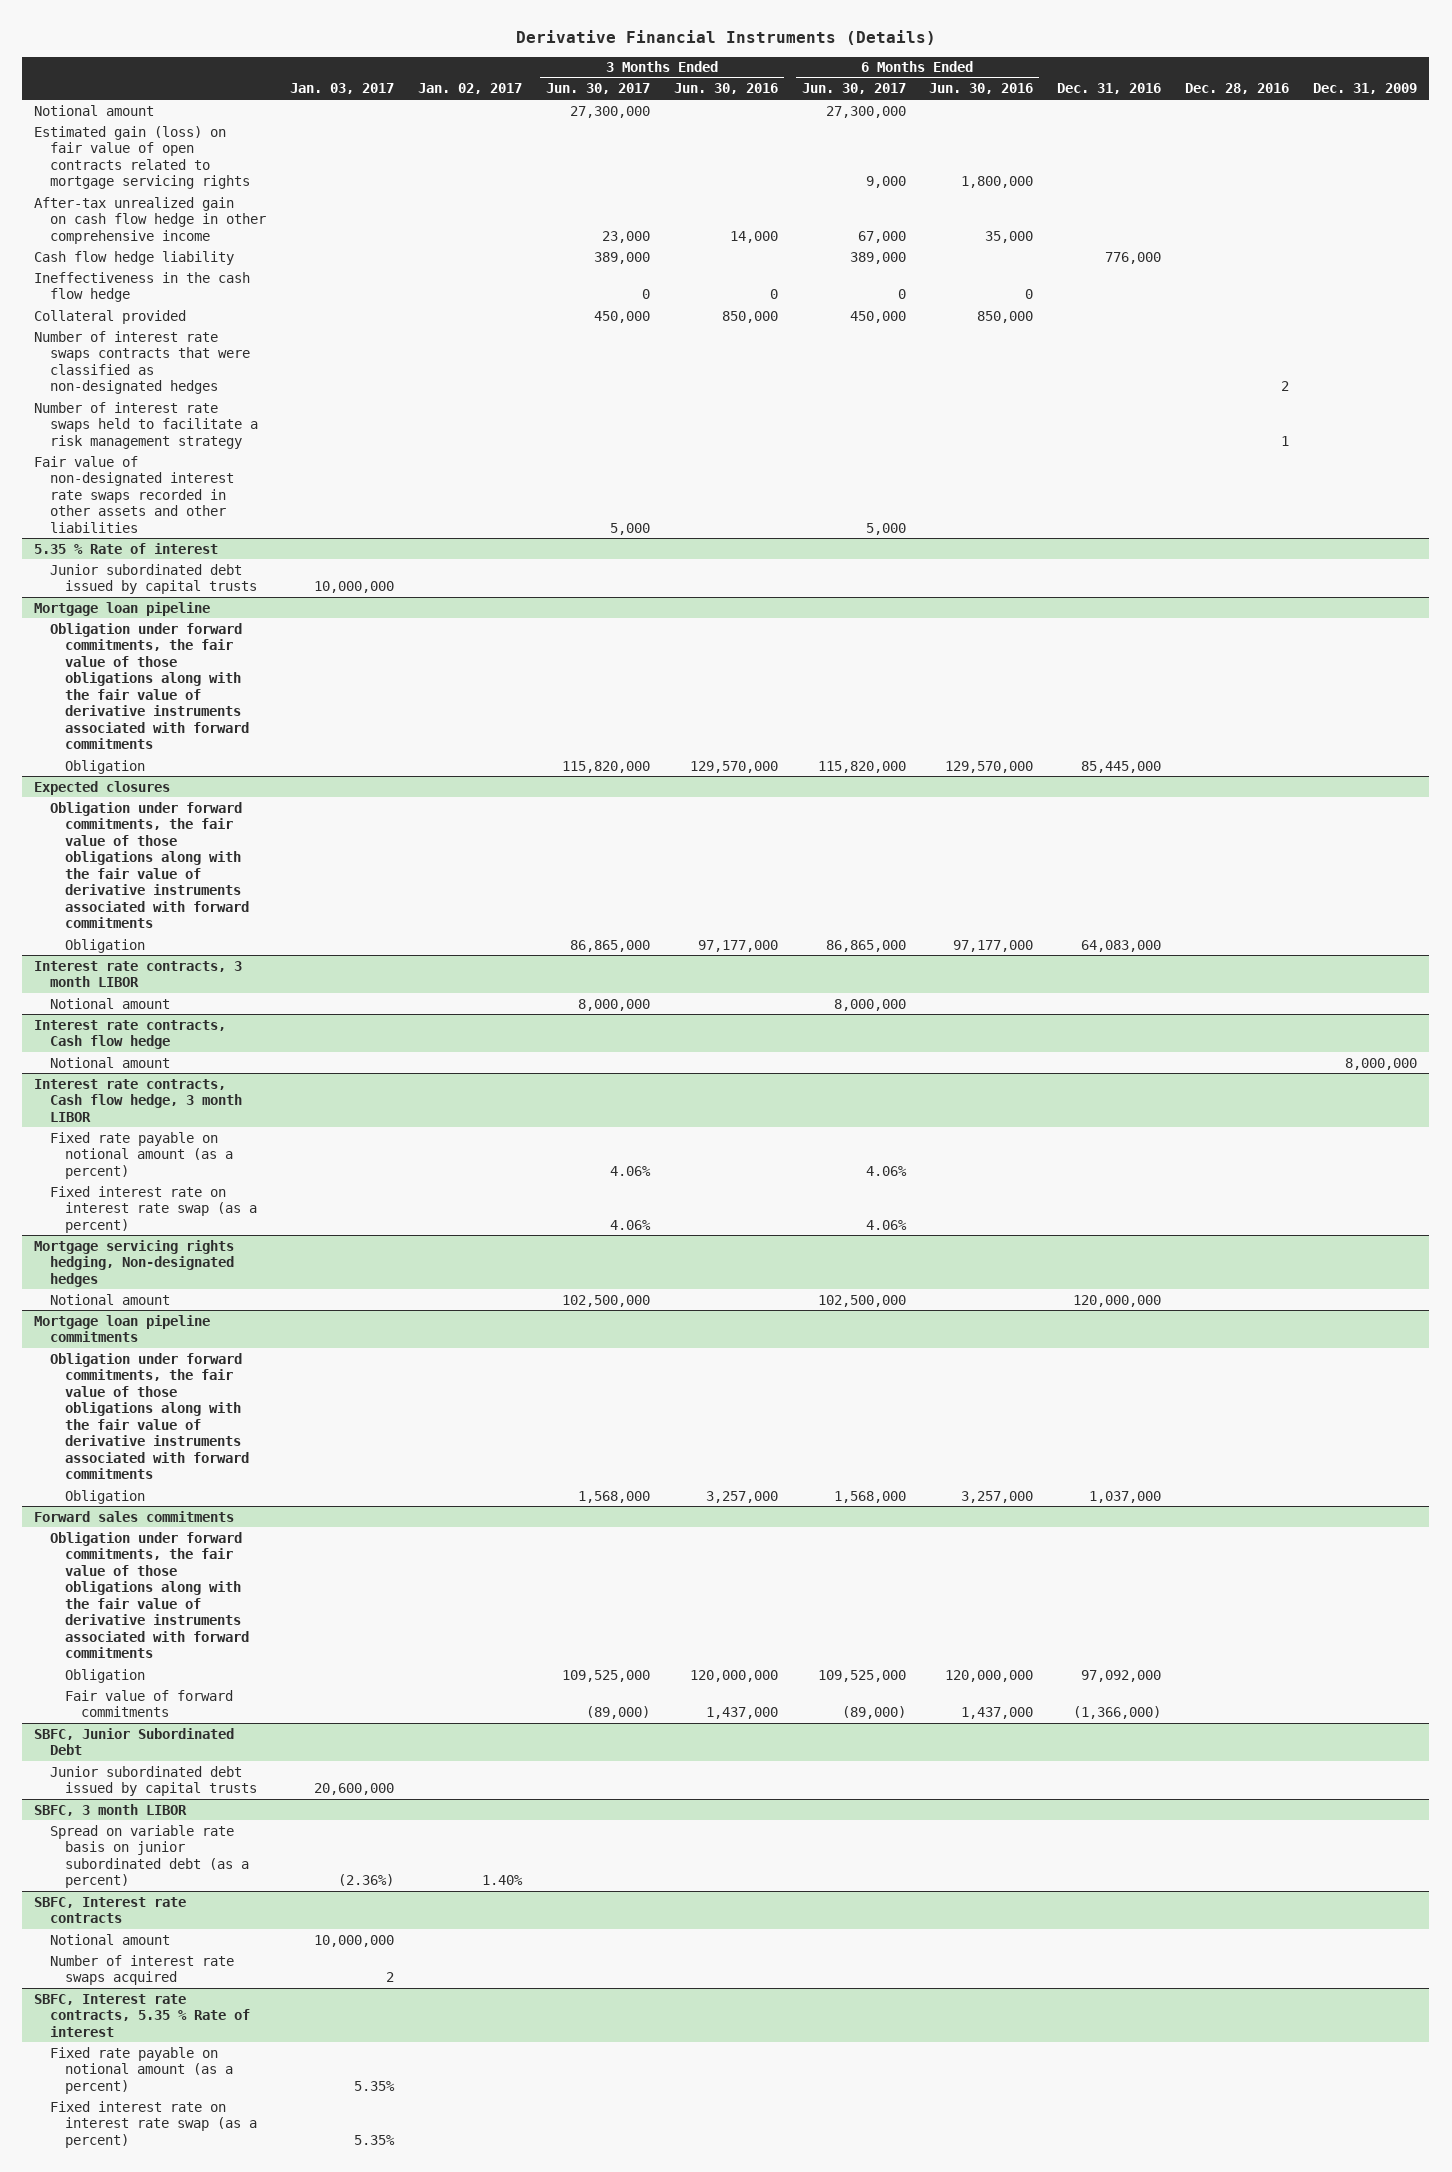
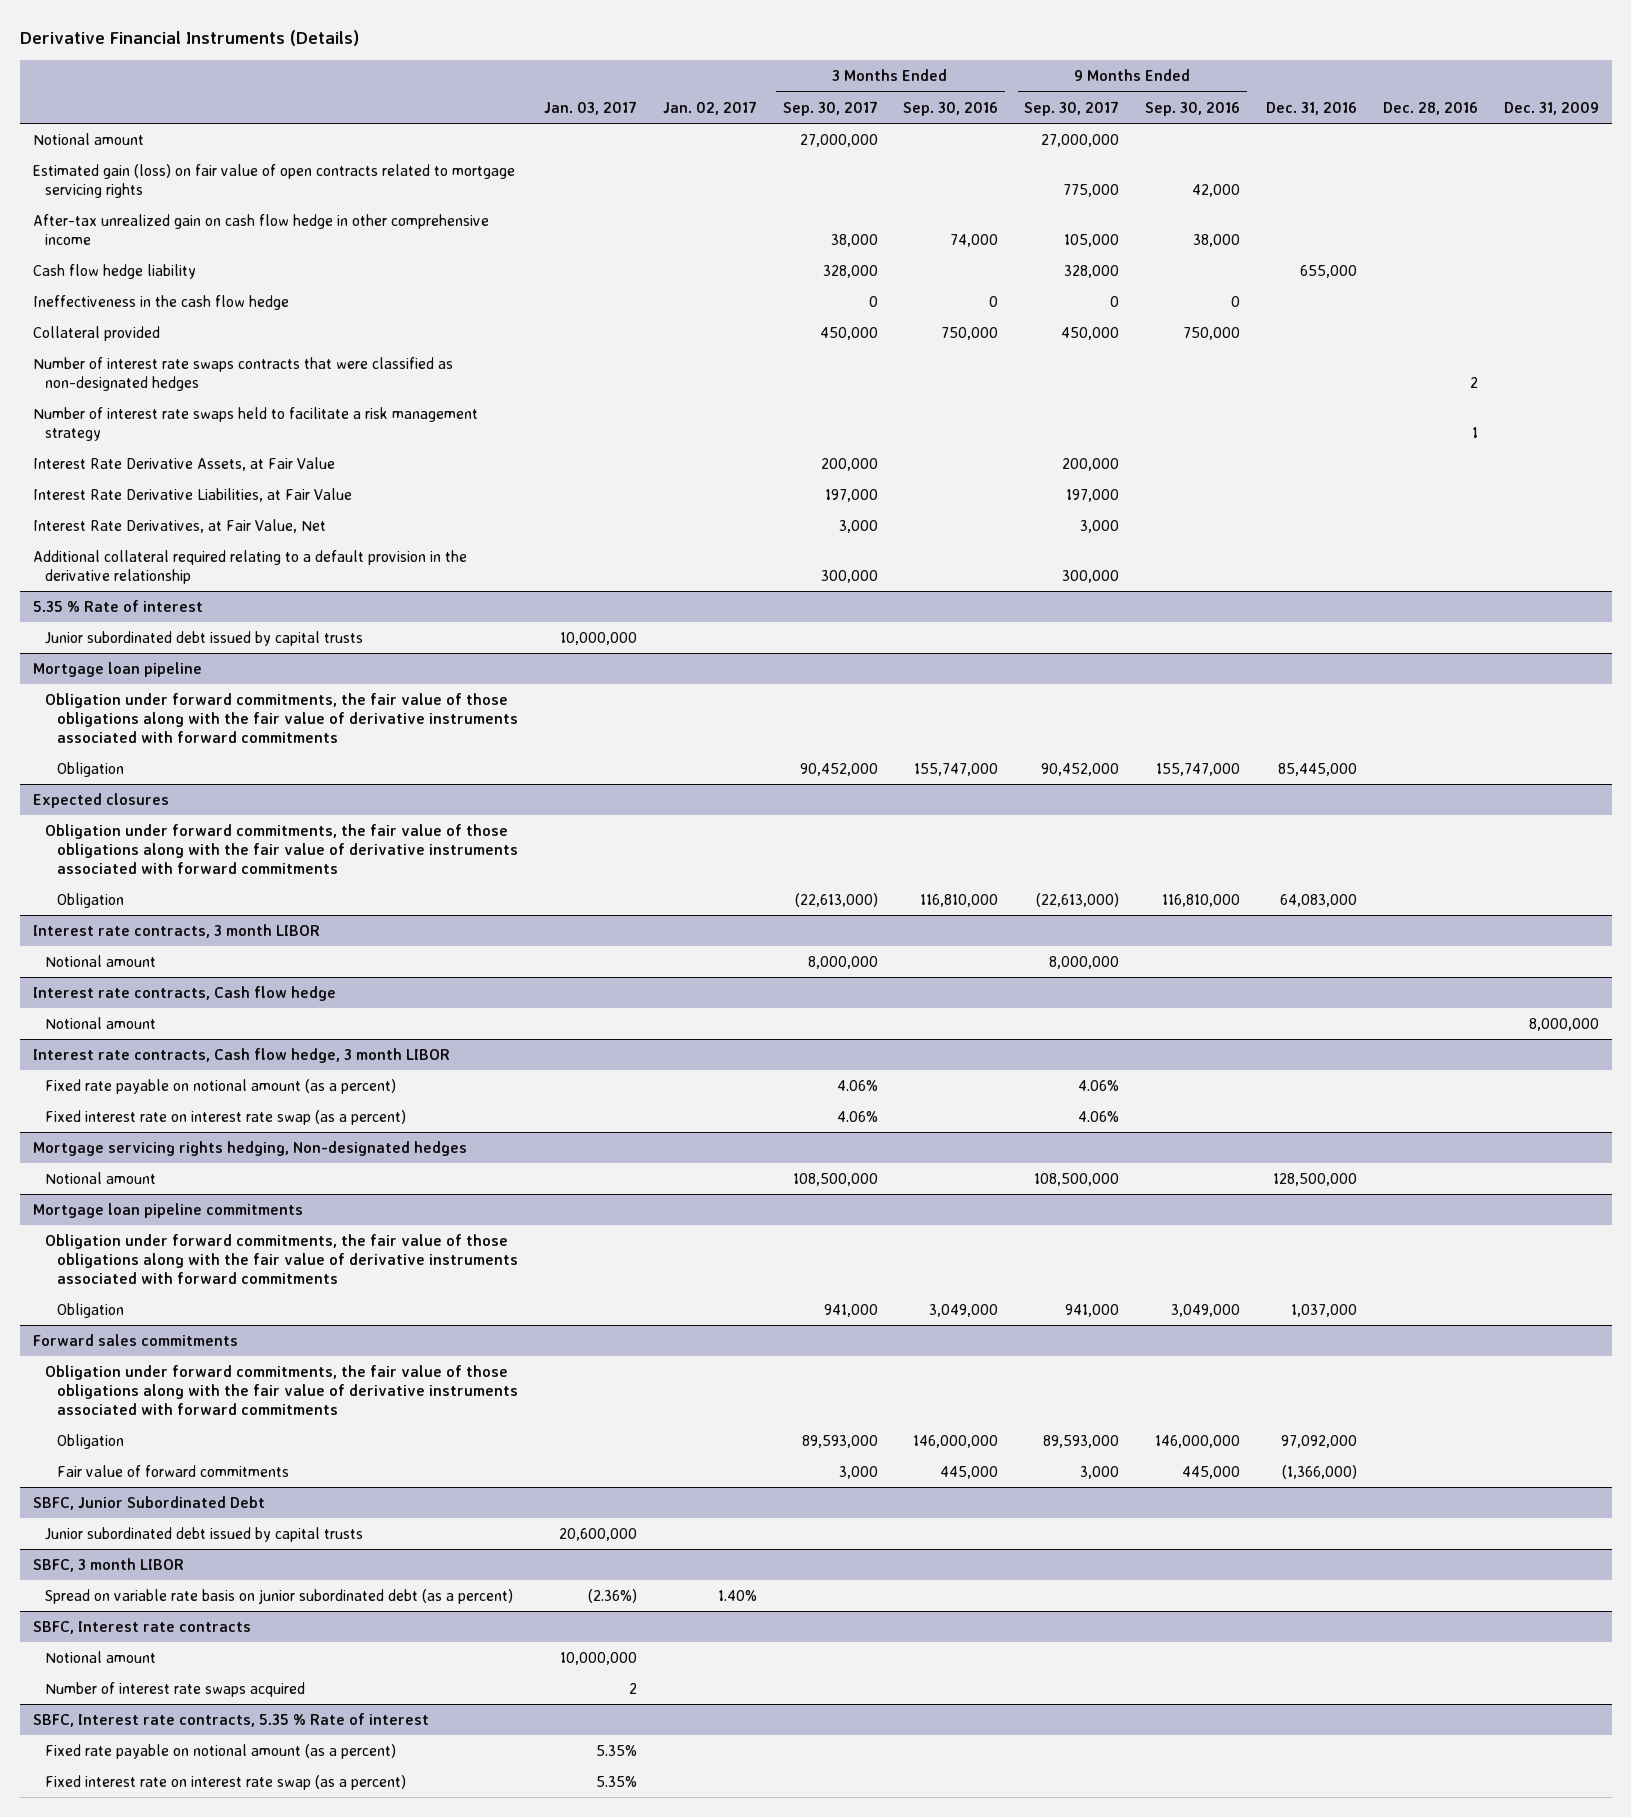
- | Jan. 03, 2017 | Jan. 02, 2017 | 3 Months Ended Jun. 30, 2017 | 3 Months Ended Jun. 30, 2016 | 6 Months Ended Jun. 30, 2017 | 6 Months Ended Jun. 30, 2016 | Dec. 31, 2016 | Dec. 28, 2016 | Dec. 31, 2009
+ | Jan. 03, 2017 | Jan. 02, 2017 | 3 Months Ended Sep. 30, 2017 | 3 Months Ended Sep. 30, 2016 | 9 Months Ended Sep. 30, 2017 | 9 Months Ended Sep. 30, 2016 | Dec. 31, 2016 | Dec. 28, 2016 | Dec. 31, 2009
- Cash flow hedge liability | | | 389,000 | | 389,000 | | 776,000 | |
+ Cash flow hedge liability | | | 328,000 | | 328,000 | | 655,000 | |
- Fair value of non-designated interest rate swaps recorded in other assets and other liabilities | | | 5,000 | | 5,000 | | | |
+ Interest Rate Derivative Assets, at Fair Value | | | 200,000 | | 200,000 | | | |
+ Interest Rate Derivative Liabilities, at Fair Value | | | 197,000 | | 197,000 | | | |
+ Interest Rate Derivatives, at Fair Value, Net | | | 3,000 | | 3,000 | | | |
+ Additional collateral required relating to a default provision in the derivative relationship | | | 300,000 | | 300,000 | | | |
@ Mortgage servicing rights hedging, Non-designated hedges
- Notional amount | | | 102,500,000 | | 102,500,000 | | 120,000,000 | |
+ Notional amount | | | 108,500,000 | | 108,500,000 | | 128,500,000 | |

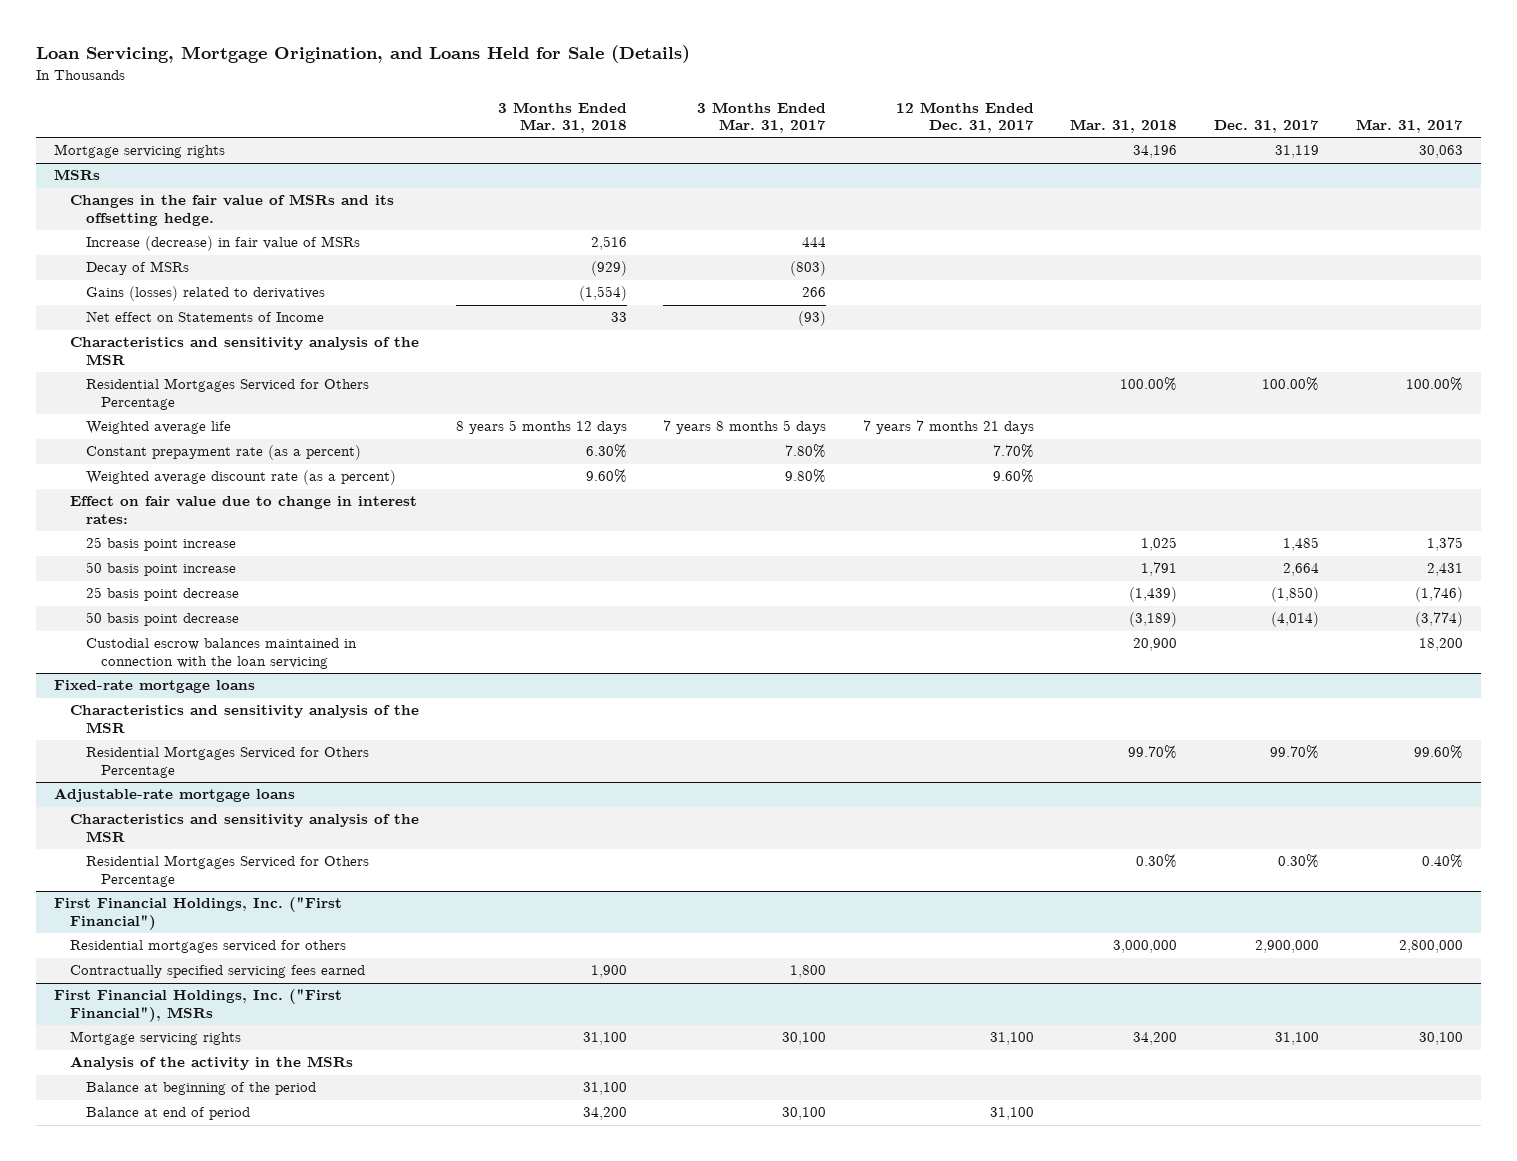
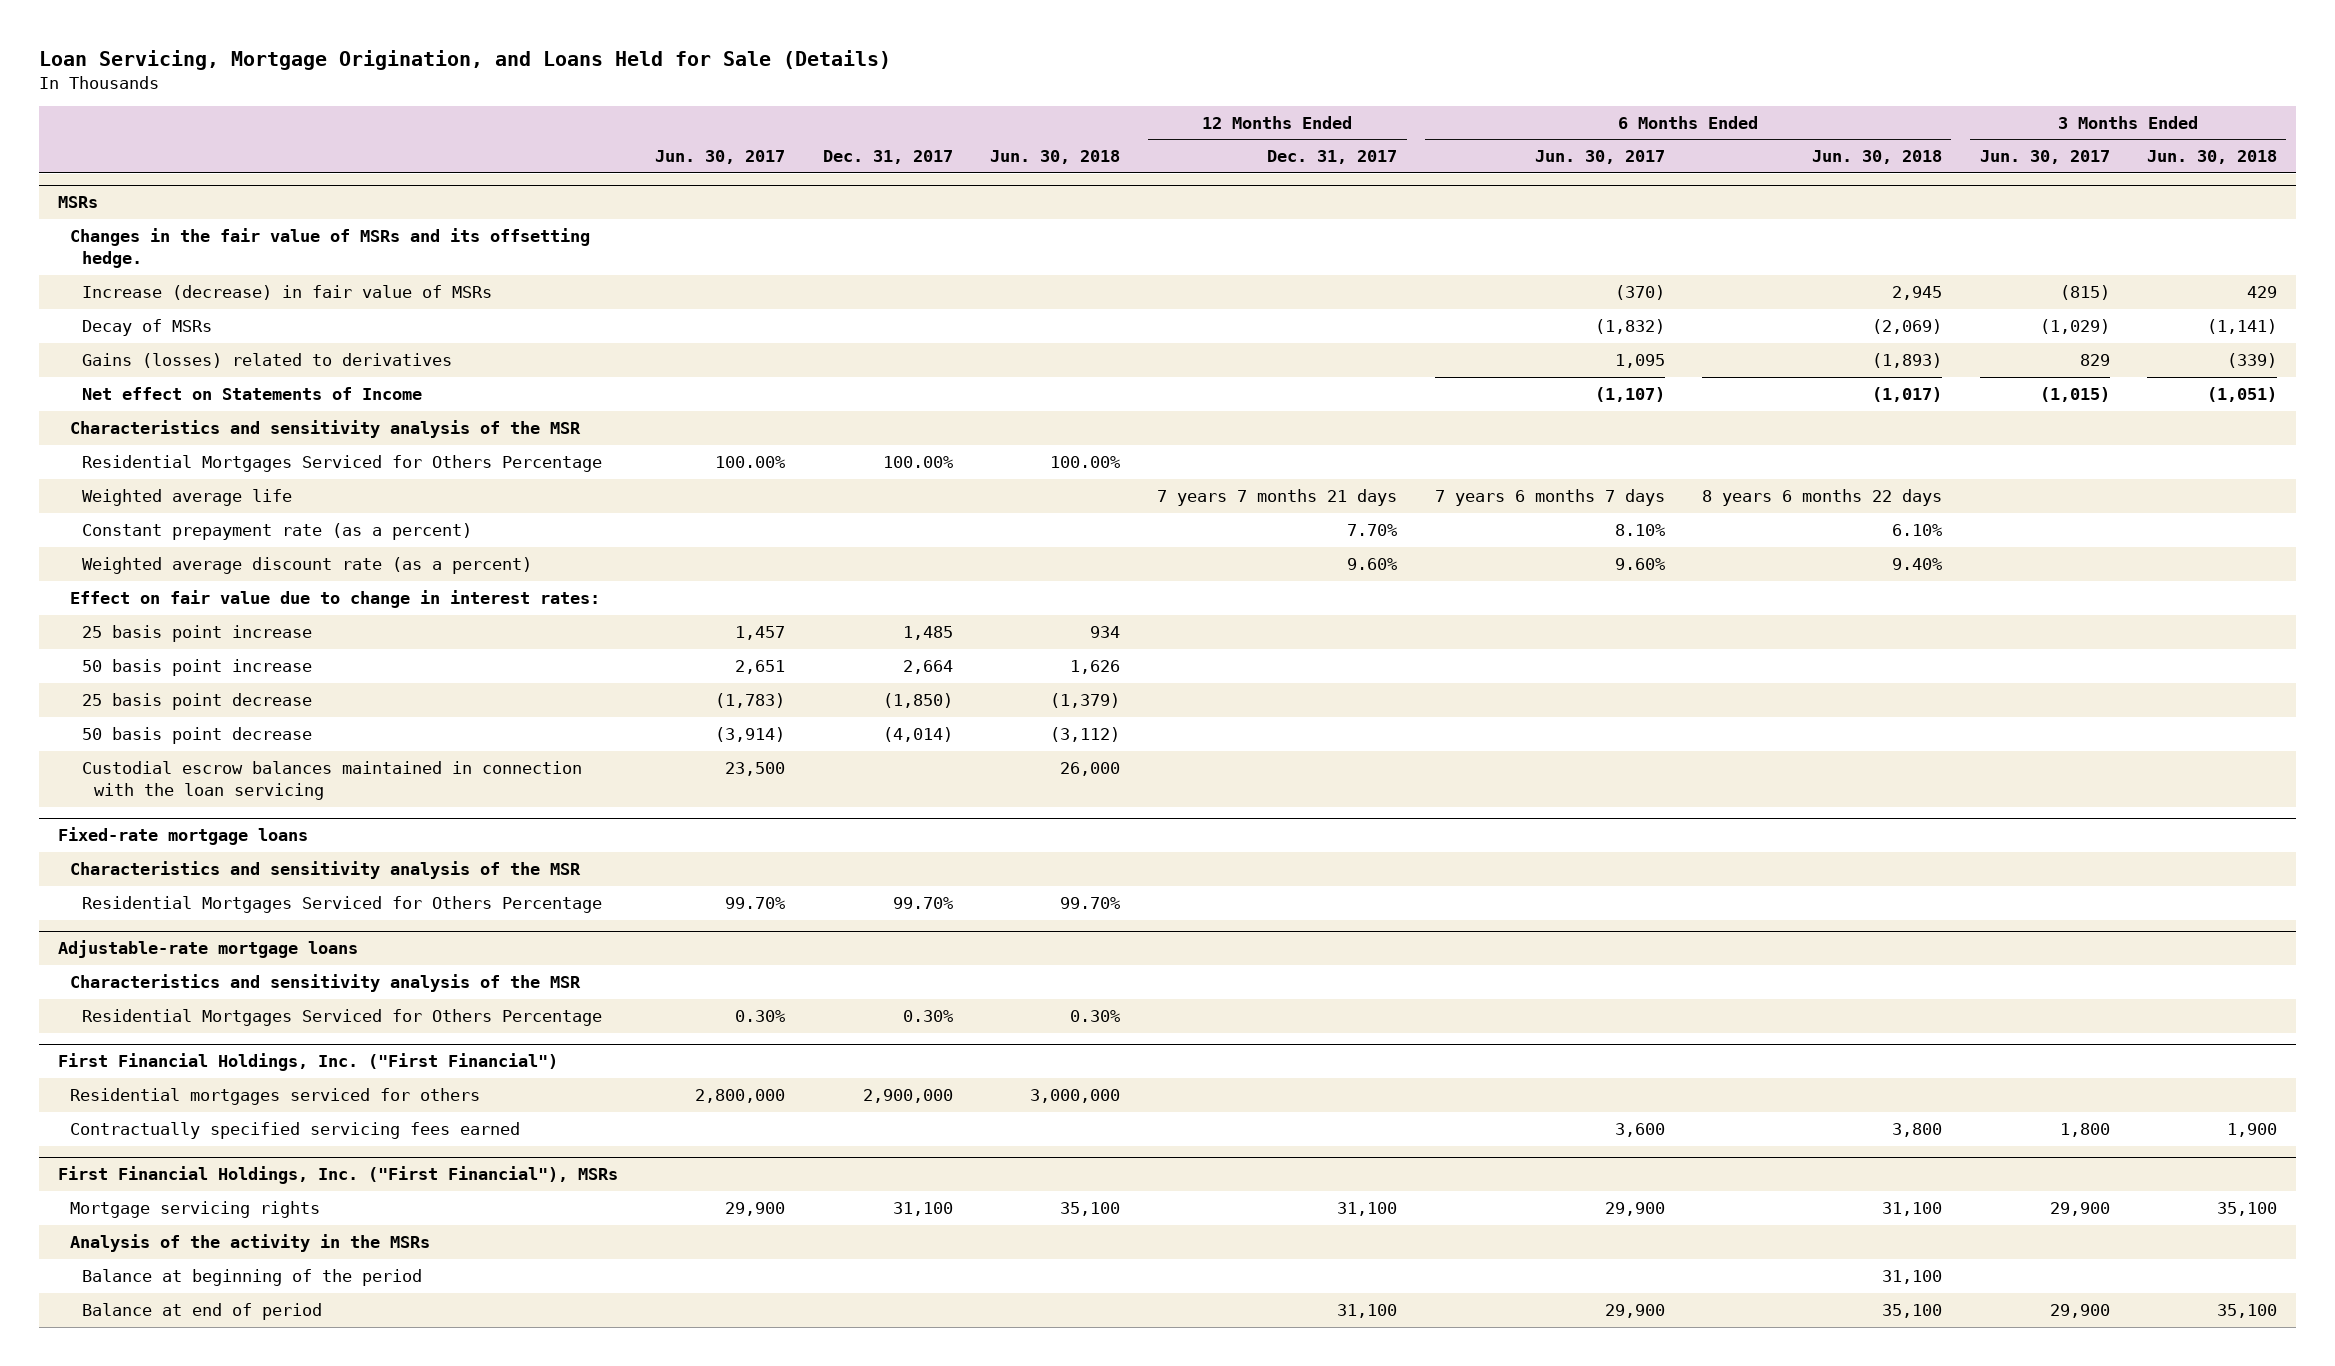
- | 3 Months Ended Mar. 31, 2018 | 3 Months Ended Mar. 31, 2017 | 12 Months Ended Dec. 31, 2017 | Mar. 31, 2018 | Dec. 31, 2017 | Mar. 31, 2017
+ | Jun. 30, 2017 | Dec. 31, 2017 | Jun. 30, 2018 | 12 Months Ended Dec. 31, 2017 | 6 Months Ended Jun. 30, 2017 | 6 Months Ended Jun. 30, 2018 | 3 Months Ended Jun. 30, 2017 | 3 Months Ended Jun. 30, 2018
- Mortgage servicing rights | | | | 34,196 | 31,119 | 30,063

